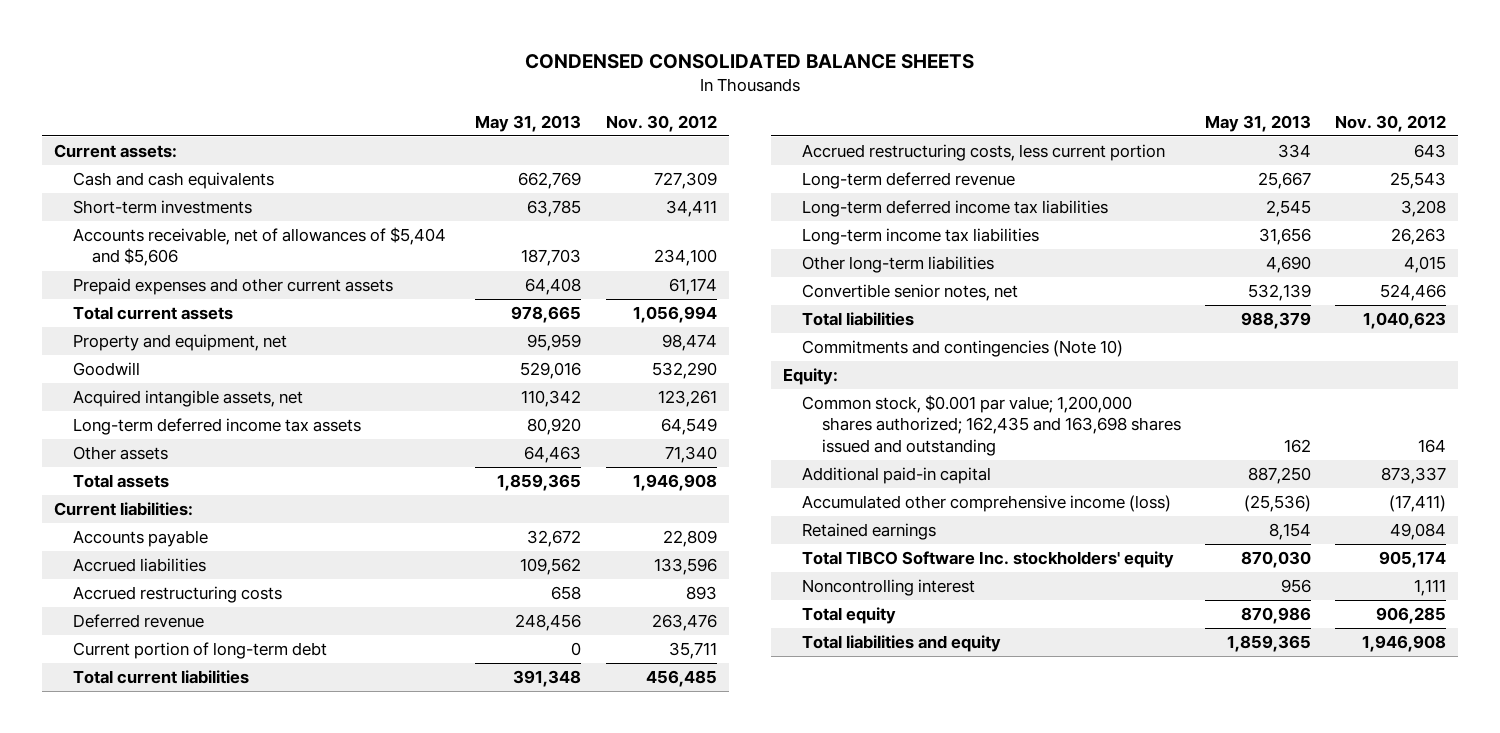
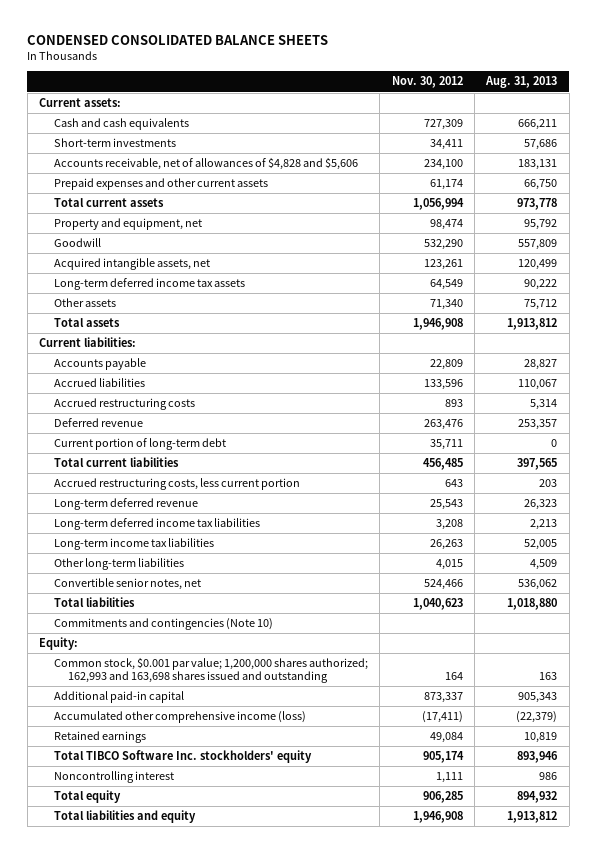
- | May 31, 2013 | Nov. 30, 2012
+ | Nov. 30, 2012 | Aug. 31, 2013
- Accounts receivable, net of allowances of $5,404 and $5,606 | 187,703 | 234,100
+ Accounts receivable, net of allowances of $4,828 and $5,606 | 234,100 | 183,131
- Common stock, $0.001 par value; 1,200,000 shares authorized; 162,435 and 163,698 shares issued and outstanding | 162 | 164
+ Common stock, $0.001 par value; 1,200,000 shares authorized; 162,993 and 163,698 shares issued and outstanding | 164 | 163

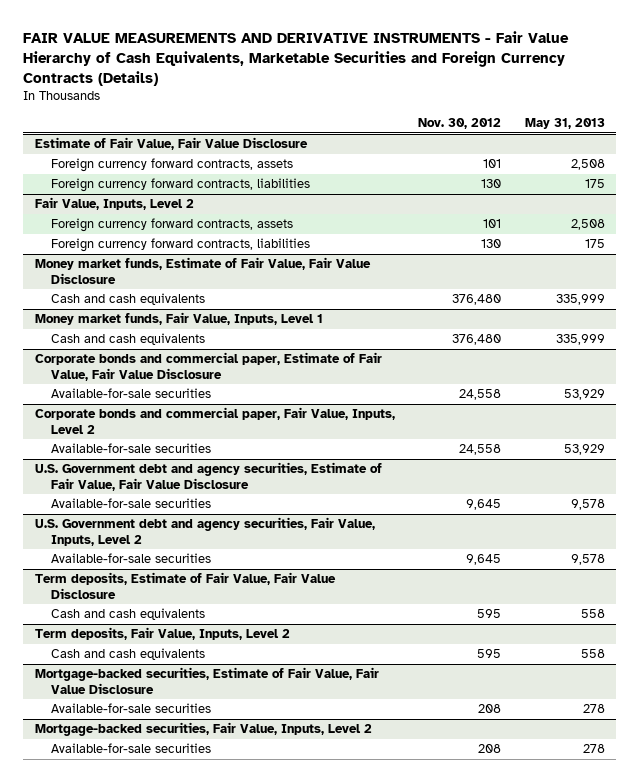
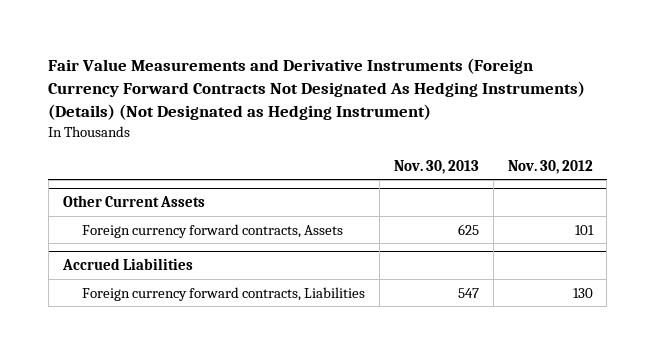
- FAIR VALUE MEASUREMENTS AND DERIVATIVE INSTRUMENTS - Fair Value Hierarchy of Cash Equivalents, Marketable Securities and Foreign Currency Contracts (Details)
+ Fair Value Measurements and Derivative Instruments (Foreign Currency Forward Contracts Not Designated As Hedging Instruments) (Details) (Not Designated as Hedging Instrument)
- | Nov. 30, 2012 | May 31, 2013
+ | Nov. 30, 2013 | Nov. 30, 2012
- Estimate of Fair Value, Fair Value Disclosure
- Foreign currency forward contracts, assets | 101 | 2,508
- Foreign currency forward contracts, liabilities | 130 | 175
- Fair Value, Inputs, Level 2
- Foreign currency forward contracts, assets | 101 | 2,508
- Foreign currency forward contracts, liabilities | 130 | 175
- Money market funds, Estimate of Fair Value, Fair Value Disclosure
- Cash and cash equivalents | 376,480 | 335,999
- Money market funds, Fair Value, Inputs, Level 1
- Cash and cash equivalents | 376,480 | 335,999
- Corporate bonds and commercial paper, Estimate of Fair Value, Fair Value Disclosure
- Available-for-sale securities | 24,558 | 53,929
- Corporate bonds and commercial paper, Fair Value, Inputs, Level 2
- Available-for-sale securities | 24,558 | 53,929
- U.S. Government debt and agency securities, Estimate of Fair Value, Fair Value Disclosure
- Available-for-sale securities | 9,645 | 9,578
- U.S. Government debt and agency securities, Fair Value, Inputs, Level 2
- Available-for-sale securities | 9,645 | 9,578
- Term deposits, Estimate of Fair Value, Fair Value Disclosure
- Cash and cash equivalents | 595 | 558
- Term deposits, Fair Value, Inputs, Level 2
- Cash and cash equivalents | 595 | 558
- Mortgage-backed securities, Estimate of Fair Value, Fair Value Disclosure
- Available-for-sale securities | 208 | 278
- Mortgage-backed securities, Fair Value, Inputs, Level 2
- Available-for-sale securities | 208 | 278
+ Other Current Assets
+ Foreign currency forward contracts, Assets | 625 | 101
+ Accrued Liabilities
+ Foreign currency forward contracts, Liabilities | 547 | 130

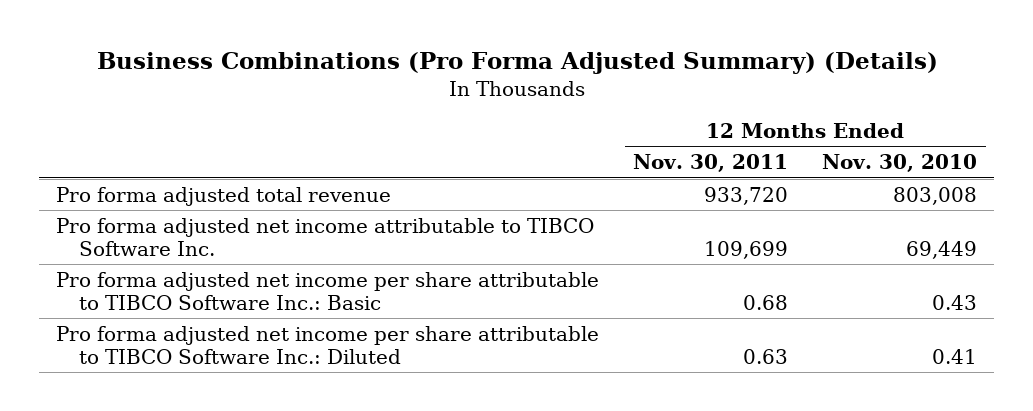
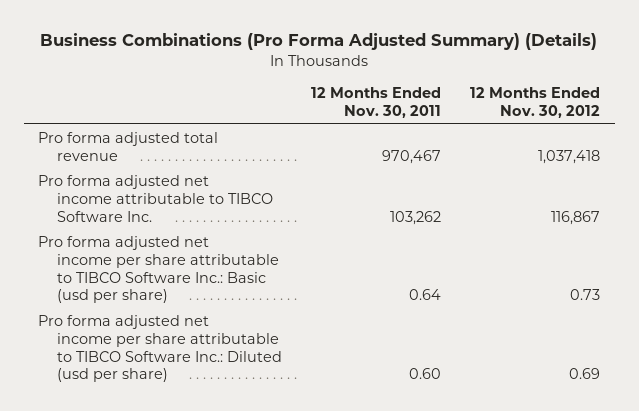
- | 12 Months Ended Nov. 30, 2011 | 12 Months Ended Nov. 30, 2010
+ | 12 Months Ended Nov. 30, 2011 | 12 Months Ended Nov. 30, 2012
- Pro forma adjusted total revenue | 933,720 | 803,008
- Pro forma adjusted net income attributable to TIBCO Software Inc. | 109,699 | 69,449
- Pro forma adjusted net income per share attributable to TIBCO Software Inc.: Basic | 0.68 | 0.43
- Pro forma adjusted net income per share attributable to TIBCO Software Inc.: Diluted | 0.63 | 0.41
+ Pro forma adjusted total revenue | 970,467 | 1,037,418
+ Pro forma adjusted net income attributable to TIBCO Software Inc. | 103,262 | 116,867
+ Pro forma adjusted net income per share attributable to TIBCO Software Inc.: Basic (usd per share) | 0.64 | 0.73
+ Pro forma adjusted net income per share attributable to TIBCO Software Inc.: Diluted (usd per share) | 0.60 | 0.69

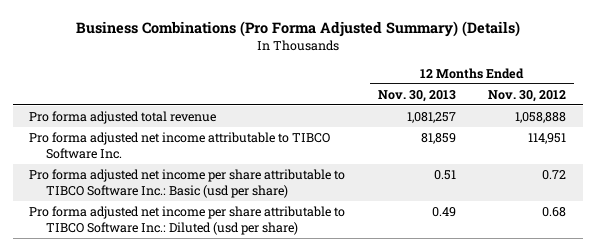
- | 12 Months Ended Nov. 30, 2011 | 12 Months Ended Nov. 30, 2012
+ | 12 Months Ended Nov. 30, 2013 | 12 Months Ended Nov. 30, 2012
- Pro forma adjusted total revenue | 970,467 | 1,037,418
- Pro forma adjusted net income attributable to TIBCO Software Inc. | 103,262 | 116,867
- Pro forma adjusted net income per share attributable to TIBCO Software Inc.: Basic (usd per share) | 0.64 | 0.73
- Pro forma adjusted net income per share attributable to TIBCO Software Inc.: Diluted (usd per share) | 0.60 | 0.69
+ Pro forma adjusted total revenue | 1,081,257 | 1,058,888
+ Pro forma adjusted net income attributable to TIBCO Software Inc. | 81,859 | 114,951
+ Pro forma adjusted net income per share attributable to TIBCO Software Inc.: Basic (usd per share) | 0.51 | 0.72
+ Pro forma adjusted net income per share attributable to TIBCO Software Inc.: Diluted (usd per share) | 0.49 | 0.68

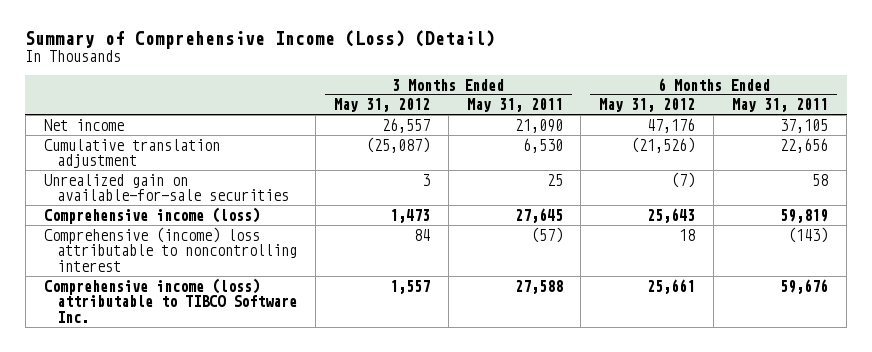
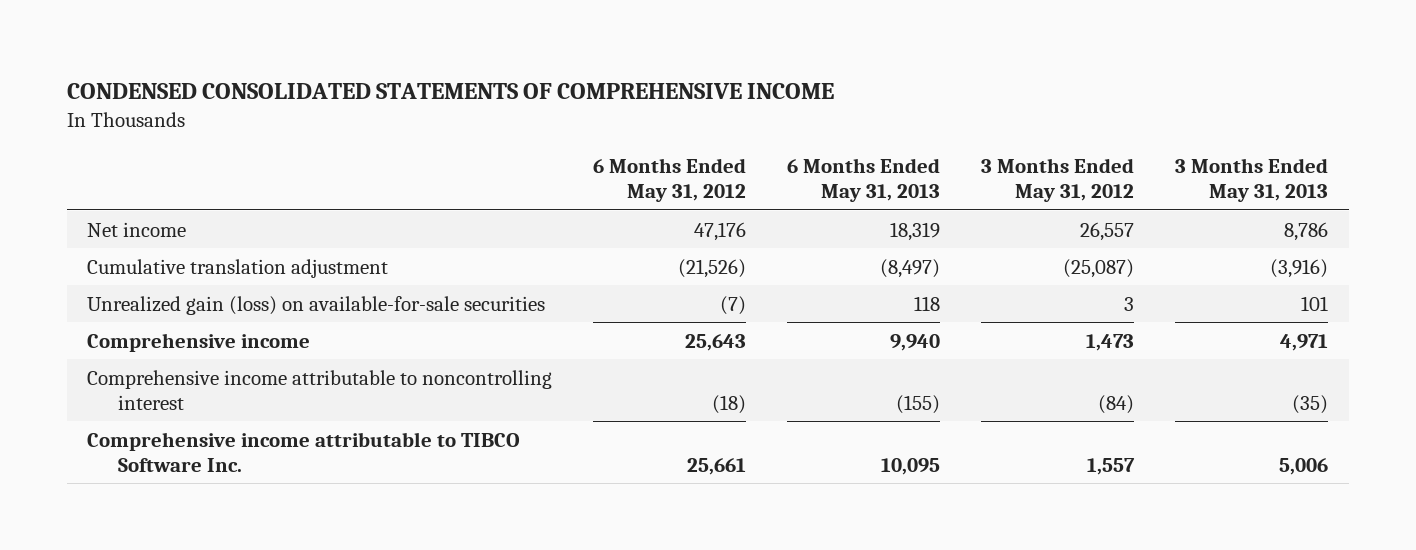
- Summary of Comprehensive Income (Loss) (Detail)
+ CONDENSED CONSOLIDATED STATEMENTS OF COMPREHENSIVE INCOME
- | 3 Months Ended May 31, 2012 | 3 Months Ended May 31, 2011 | 6 Months Ended May 31, 2012 | 6 Months Ended May 31, 2011
+ | 6 Months Ended May 31, 2012 | 6 Months Ended May 31, 2013 | 3 Months Ended May 31, 2012 | 3 Months Ended May 31, 2013
- Unrealized gain on available-for-sale securities | 3 | 25 | (7) | 58
- Comprehensive income (loss) | 1,473 | 27,645 | 25,643 | 59,819
- Comprehensive (income) loss attributable to noncontrolling interest | 84 | (57) | 18 | (143)
- Comprehensive income (loss) attributable to TIBCO Software Inc. | 1,557 | 27,588 | 25,661 | 59,676
+ Unrealized gain (loss) on available-for-sale securities | (7) | 118 | 3 | 101
+ Comprehensive income | 25,643 | 9,940 | 1,473 | 4,971
+ Comprehensive income attributable to noncontrolling interest | (18) | (155) | (84) | (35)
+ Comprehensive income attributable to TIBCO Software Inc. | 25,661 | 10,095 | 1,557 | 5,006

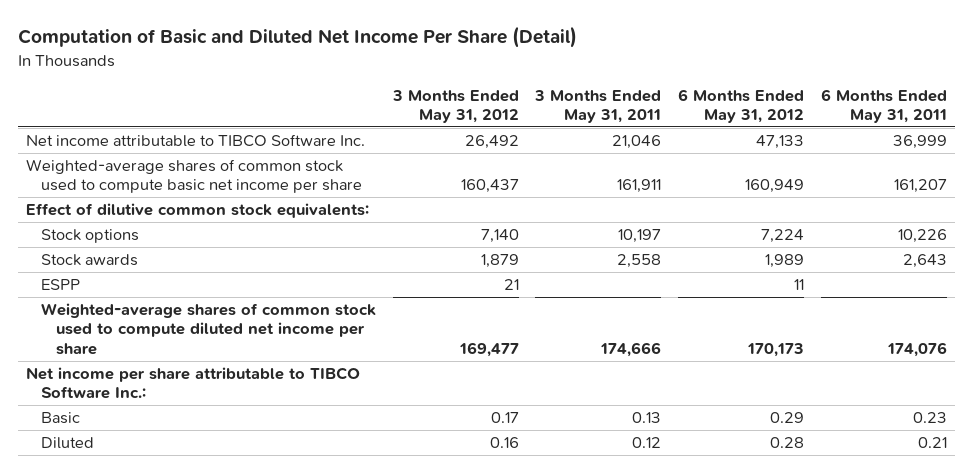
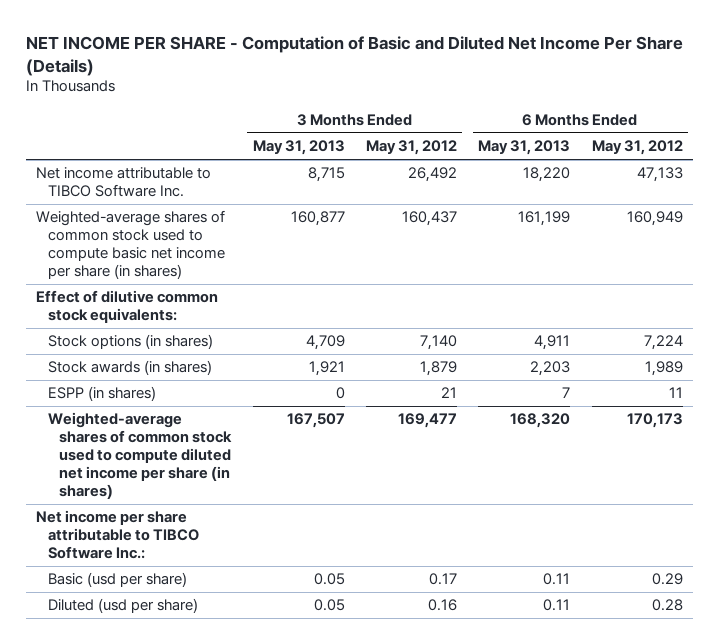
- Computation of Basic and Diluted Net Income Per Share (Detail)
+ NET INCOME PER SHARE - Computation of Basic and Diluted Net Income Per Share (Details)
- | 3 Months Ended May 31, 2012 | 3 Months Ended May 31, 2011 | 6 Months Ended May 31, 2012 | 6 Months Ended May 31, 2011
+ | 3 Months Ended May 31, 2013 | 3 Months Ended May 31, 2012 | 6 Months Ended May 31, 2013 | 6 Months Ended May 31, 2012
- Weighted-average shares of common stock used to compute basic net income per share | 160,437 | 161,911 | 160,949 | 161,207
+ Weighted-average shares of common stock used to compute basic net income per share (in shares) | 160,877 | 160,437 | 161,199 | 160,949
- Stock options | 7,140 | 10,197 | 7,224 | 10,226
- Stock awards | 1,879 | 2,558 | 1,989 | 2,643
- ESPP | 21 | | 11 |
- Weighted-average shares of common stock used to compute diluted net income per share | 169,477 | 174,666 | 170,173 | 174,076
+ Stock options (in shares) | 4,709 | 7,140 | 4,911 | 7,224
+ Stock awards (in shares) | 1,921 | 1,879 | 2,203 | 1,989
+ ESPP (in shares) | 0 | 21 | 7 | 11
+ Weighted-average shares of common stock used to compute diluted net income per share (in shares) | 167,507 | 169,477 | 168,320 | 170,173
- Basic | 0.17 | 0.13 | 0.29 | 0.23
- Diluted | 0.16 | 0.12 | 0.28 | 0.21
+ Basic (usd per share) | 0.05 | 0.17 | 0.11 | 0.29
+ Diluted (usd per share) | 0.05 | 0.16 | 0.11 | 0.28

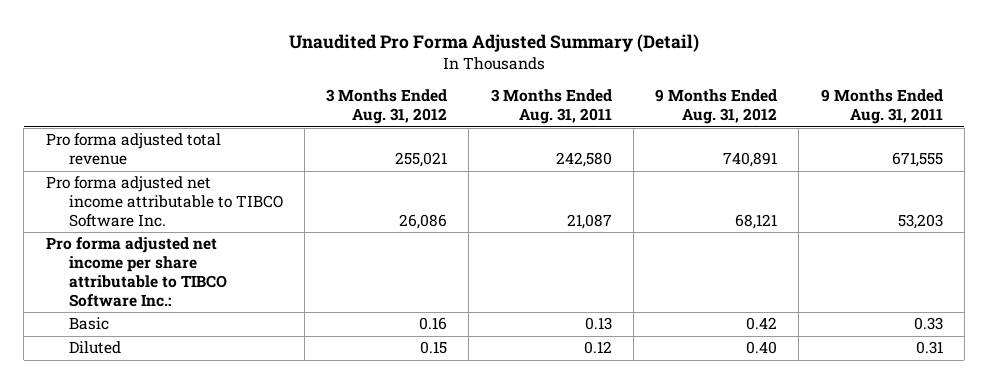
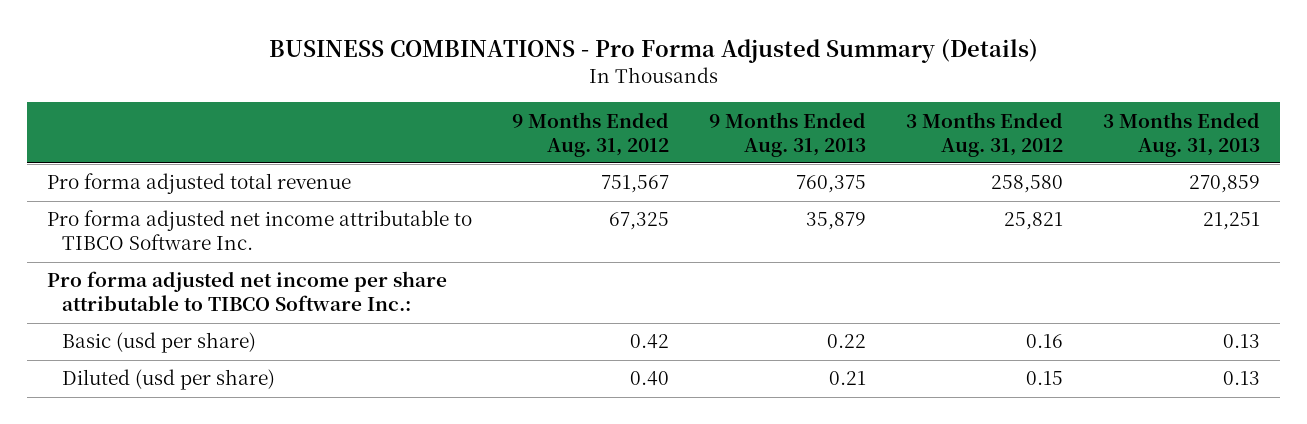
- Unaudited Pro Forma Adjusted Summary (Detail)
+ BUSINESS COMBINATIONS - Pro Forma Adjusted Summary (Details)
- | 3 Months Ended Aug. 31, 2012 | 3 Months Ended Aug. 31, 2011 | 9 Months Ended Aug. 31, 2012 | 9 Months Ended Aug. 31, 2011
+ | 9 Months Ended Aug. 31, 2012 | 9 Months Ended Aug. 31, 2013 | 3 Months Ended Aug. 31, 2012 | 3 Months Ended Aug. 31, 2013
- Pro forma adjusted total revenue | 255,021 | 242,580 | 740,891 | 671,555
- Pro forma adjusted net income attributable to TIBCO Software Inc. | 26,086 | 21,087 | 68,121 | 53,203
+ Pro forma adjusted total revenue | 751,567 | 760,375 | 258,580 | 270,859
+ Pro forma adjusted net income attributable to TIBCO Software Inc. | 67,325 | 35,879 | 25,821 | 21,251
- Basic | 0.16 | 0.13 | 0.42 | 0.33
- Diluted | 0.15 | 0.12 | 0.40 | 0.31
+ Basic (usd per share) | 0.42 | 0.22 | 0.16 | 0.13
+ Diluted (usd per share) | 0.40 | 0.21 | 0.15 | 0.13

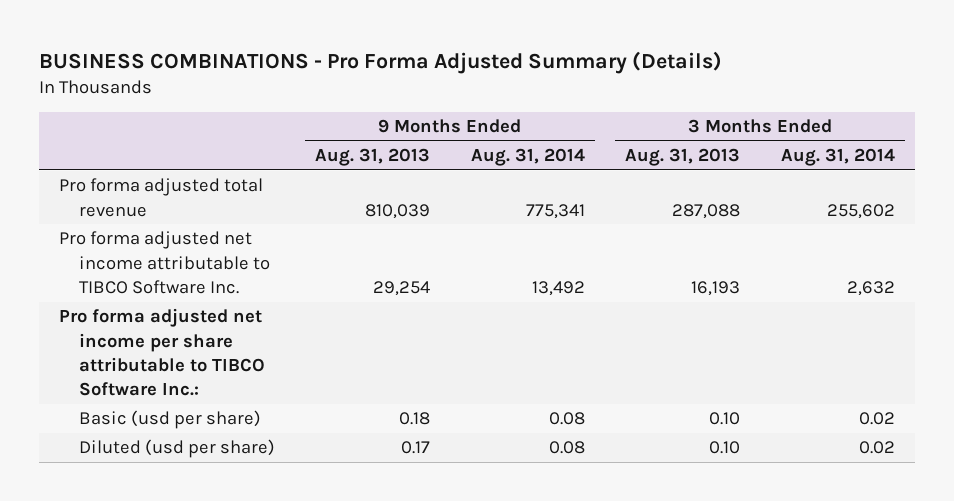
- | 9 Months Ended Aug. 31, 2012 | 9 Months Ended Aug. 31, 2013 | 3 Months Ended Aug. 31, 2012 | 3 Months Ended Aug. 31, 2013
+ | 9 Months Ended Aug. 31, 2013 | 9 Months Ended Aug. 31, 2014 | 3 Months Ended Aug. 31, 2013 | 3 Months Ended Aug. 31, 2014
- Pro forma adjusted total revenue | 751,567 | 760,375 | 258,580 | 270,859
- Pro forma adjusted net income attributable to TIBCO Software Inc. | 67,325 | 35,879 | 25,821 | 21,251
+ Pro forma adjusted total revenue | 810,039 | 775,341 | 287,088 | 255,602
+ Pro forma adjusted net income attributable to TIBCO Software Inc. | 29,254 | 13,492 | 16,193 | 2,632
- Basic (usd per share) | 0.42 | 0.22 | 0.16 | 0.13
- Diluted (usd per share) | 0.40 | 0.21 | 0.15 | 0.13
+ Basic (usd per share) | 0.18 | 0.08 | 0.10 | 0.02
+ Diluted (usd per share) | 0.17 | 0.08 | 0.10 | 0.02

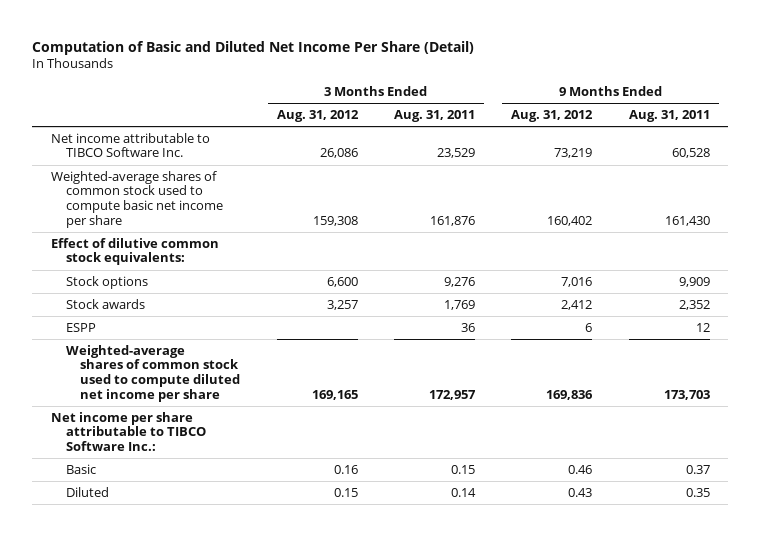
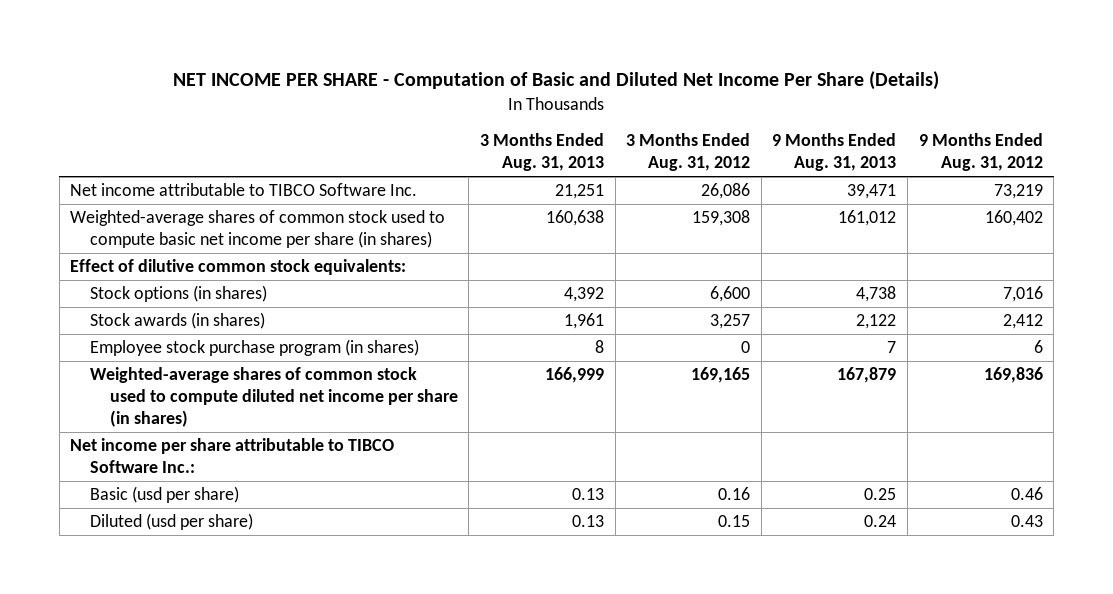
- Computation of Basic and Diluted Net Income Per Share (Detail)
+ NET INCOME PER SHARE - Computation of Basic and Diluted Net Income Per Share (Details)
- | 3 Months Ended Aug. 31, 2012 | 3 Months Ended Aug. 31, 2011 | 9 Months Ended Aug. 31, 2012 | 9 Months Ended Aug. 31, 2011
+ | 3 Months Ended Aug. 31, 2013 | 3 Months Ended Aug. 31, 2012 | 9 Months Ended Aug. 31, 2013 | 9 Months Ended Aug. 31, 2012
- Weighted-average shares of common stock used to compute basic net income per share | 159,308 | 161,876 | 160,402 | 161,430
+ Weighted-average shares of common stock used to compute basic net income per share (in shares) | 160,638 | 159,308 | 161,012 | 160,402
- Stock options | 6,600 | 9,276 | 7,016 | 9,909
- Stock awards | 3,257 | 1,769 | 2,412 | 2,352
- ESPP | | 36 | 6 | 12
- Weighted-average shares of common stock used to compute diluted net income per share | 169,165 | 172,957 | 169,836 | 173,703
+ Stock options (in shares) | 4,392 | 6,600 | 4,738 | 7,016
+ Stock awards (in shares) | 1,961 | 3,257 | 2,122 | 2,412
+ Employee stock purchase program (in shares) | 8 | 0 | 7 | 6
+ Weighted-average shares of common stock used to compute diluted net income per share (in shares) | 166,999 | 169,165 | 167,879 | 169,836
- Basic | 0.16 | 0.15 | 0.46 | 0.37
- Diluted | 0.15 | 0.14 | 0.43 | 0.35
+ Basic (usd per share) | 0.13 | 0.16 | 0.25 | 0.46
+ Diluted (usd per share) | 0.13 | 0.15 | 0.24 | 0.43

